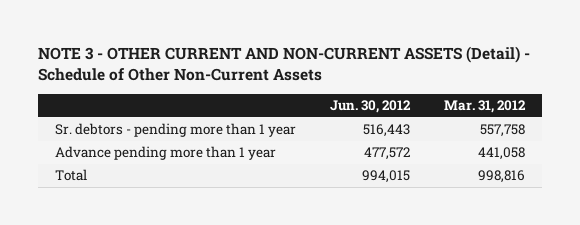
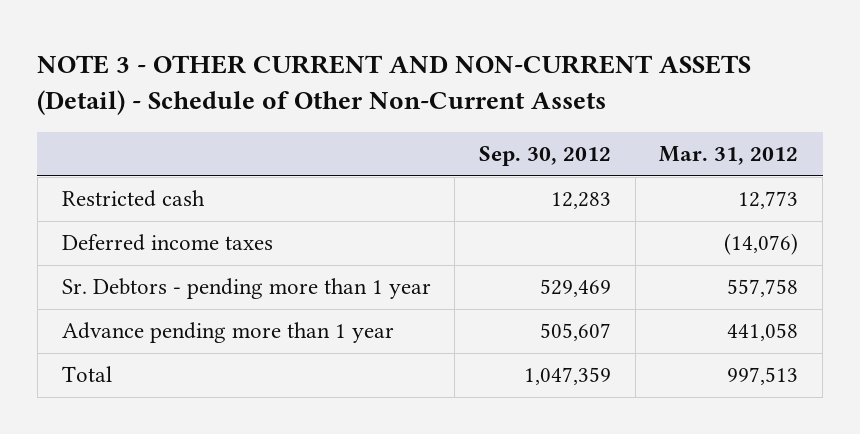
- | Jun. 30, 2012 | Mar. 31, 2012
+ | Sep. 30, 2012 | Mar. 31, 2012
- Sr. debtors - pending more than 1 year | 516,443 | 557,758
+ Restricted cash | 12,283 | 12,773
+ Deferred income taxes | | (14,076)
+ Sr. Debtors - pending more than 1 year | 529,469 | 557,758
- Total | 994,015 | 998,816
+ Total | 1,047,359 | 997,513

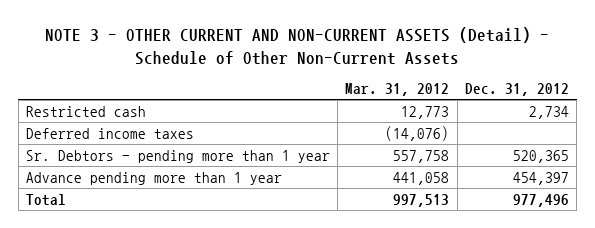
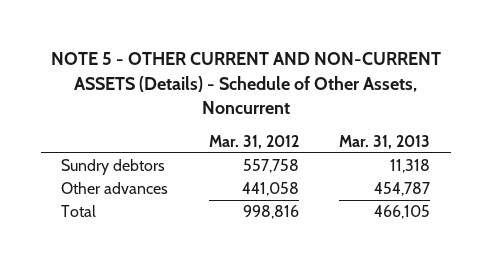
- NOTE 3 - OTHER CURRENT AND NON-CURRENT ASSETS (Detail) - Schedule of Other Non-Current Assets
+ NOTE 5 - OTHER CURRENT AND NON-CURRENT ASSETS (Details) - Schedule of Other Assets, Noncurrent
- | Mar. 31, 2012 | Dec. 31, 2012
+ | Mar. 31, 2012 | Mar. 31, 2013
- Restricted cash | 12,773 | 2,734
- Deferred income taxes | (14,076) |
- Sr. Debtors - pending more than 1 year | 557,758 | 520,365
- Advance pending more than 1 year | 441,058 | 454,397
- Total | 997,513 | 977,496
+ Sundry debtors | 557,758 | 11,318
+ Other advances | 441,058 | 454,787
+ Total | 998,816 | 466,105

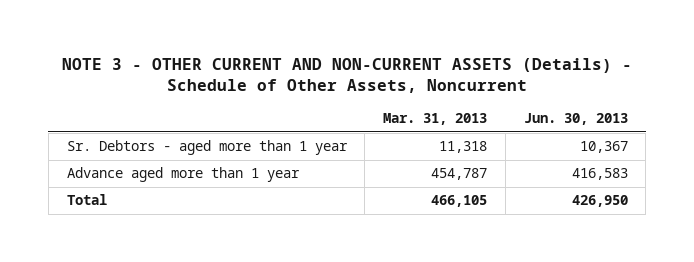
- NOTE 5 - OTHER CURRENT AND NON-CURRENT ASSETS (Details) - Schedule of Other Assets, Noncurrent
+ NOTE 3 - OTHER CURRENT AND NON-CURRENT ASSETS (Details) - Schedule of Other Assets, Noncurrent
- | Mar. 31, 2012 | Mar. 31, 2013
+ | Mar. 31, 2013 | Jun. 30, 2013
- Sundry debtors | 557,758 | 11,318
- Other advances | 441,058 | 454,787
+ Sr. Debtors - aged more than 1 year | 11,318 | 10,367
+ Advance aged more than 1 year | 454,787 | 416,583

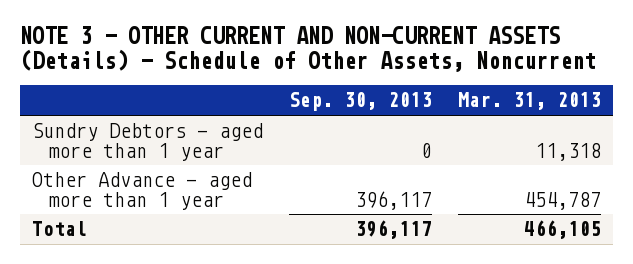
- | Mar. 31, 2013 | Jun. 30, 2013
+ | Sep. 30, 2013 | Mar. 31, 2013
- Sr. Debtors - aged more than 1 year | 11,318 | 10,367
- Advance aged more than 1 year | 454,787 | 416,583
+ Sundry Debtors - aged more than 1 year | 0 | 11,318
+ Other Advance - aged more than 1 year | 396,117 | 454,787

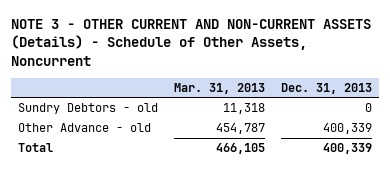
- | Sep. 30, 2013 | Mar. 31, 2013
+ | Mar. 31, 2013 | Dec. 31, 2013
- Sundry Debtors - aged more than 1 year | 0 | 11,318
- Other Advance - aged more than 1 year | 396,117 | 454,787
+ Sundry Debtors - old | 11,318 | 0
+ Other Advance - old | 454,787 | 400,339

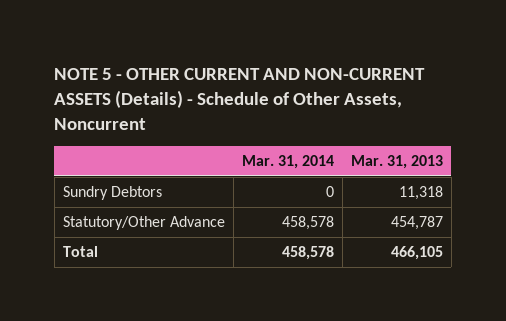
- NOTE 3 - OTHER CURRENT AND NON-CURRENT ASSETS (Details) - Schedule of Other Assets, Noncurrent
+ NOTE 5 - OTHER CURRENT AND NON-CURRENT ASSETS (Details) - Schedule of Other Assets, Noncurrent
- | Mar. 31, 2013 | Dec. 31, 2013
+ | Mar. 31, 2014 | Mar. 31, 2013
- Sundry Debtors - old | 11,318 | 0
- Other Advance - old | 454,787 | 400,339
+ Sundry Debtors | 0 | 11,318
+ Statutory/Other Advance | 458,578 | 454,787

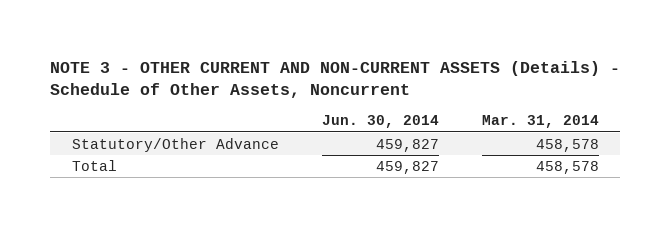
- NOTE 5 - OTHER CURRENT AND NON-CURRENT ASSETS (Details) - Schedule of Other Assets, Noncurrent
+ NOTE 3 - OTHER CURRENT AND NON-CURRENT ASSETS (Details) - Schedule of Other Assets, Noncurrent
- | Mar. 31, 2014 | Mar. 31, 2013
+ | Jun. 30, 2014 | Mar. 31, 2014
- Sundry Debtors | 0 | 11,318

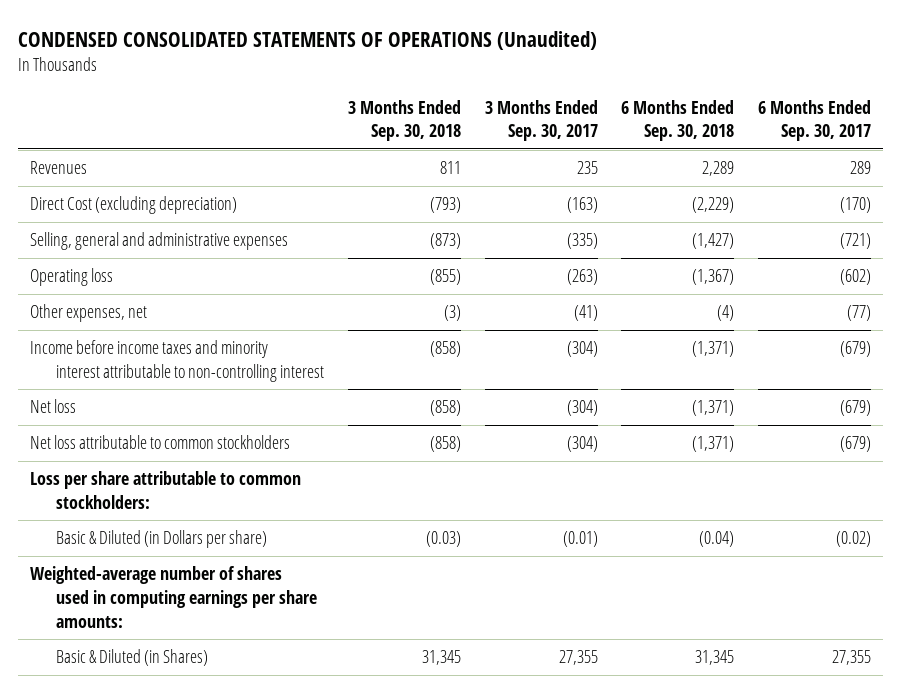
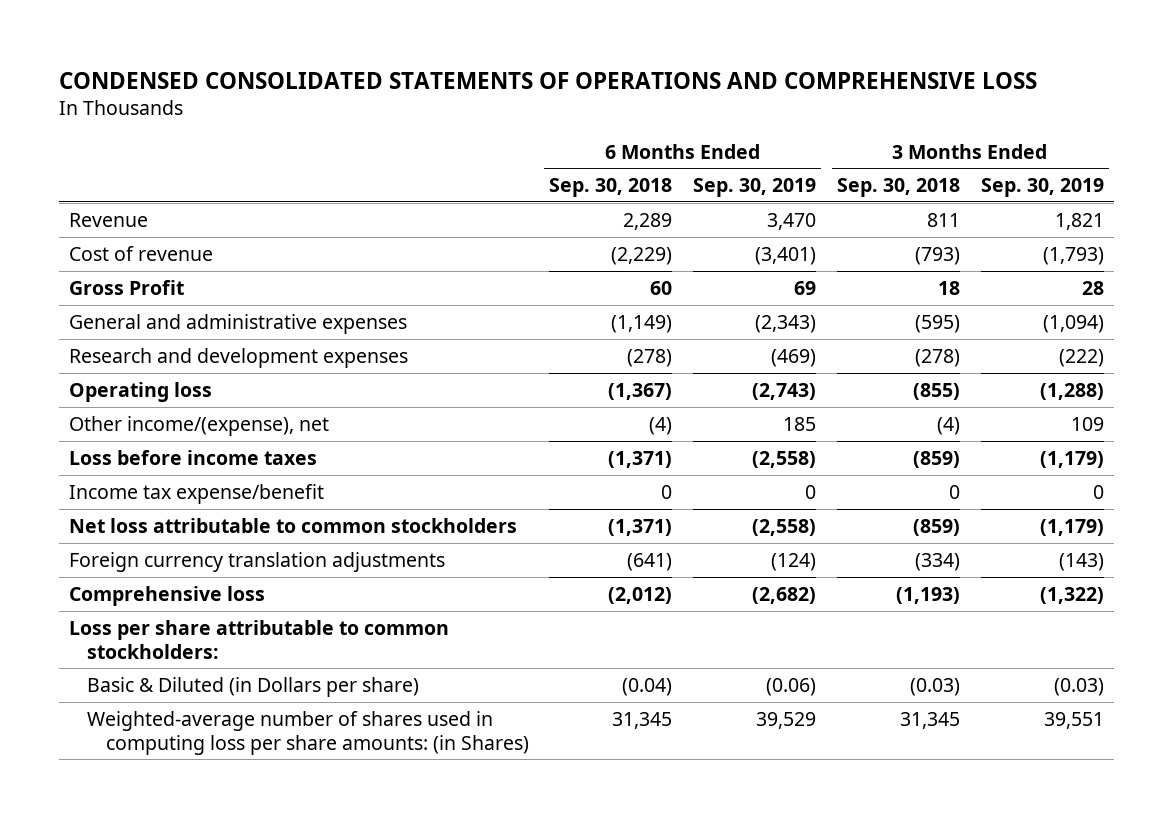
- CONDENSED CONSOLIDATED STATEMENTS OF OPERATIONS (Unaudited)
+ CONDENSED CONSOLIDATED STATEMENTS OF OPERATIONS AND COMPREHENSIVE LOSS
- | 3 Months Ended Sep. 30, 2018 | 3 Months Ended Sep. 30, 2017 | 6 Months Ended Sep. 30, 2018 | 6 Months Ended Sep. 30, 2017
+ | 6 Months Ended Sep. 30, 2018 | 6 Months Ended Sep. 30, 2019 | 3 Months Ended Sep. 30, 2018 | 3 Months Ended Sep. 30, 2019
- Revenues | 811 | 235 | 2,289 | 289
- Direct Cost (excluding depreciation) | (793) | (163) | (2,229) | (170)
- Selling, general and administrative expenses | (873) | (335) | (1,427) | (721)
+ Revenue | 2,289 | 3,470 | 811 | 1,821
+ Cost of revenue | (2,229) | (3,401) | (793) | (1,793)
+ Gross Profit | 60 | 69 | 18 | 28
+ General and administrative expenses | (1,149) | (2,343) | (595) | (1,094)
+ Research and development expenses | (278) | (469) | (278) | (222)
- Other expenses, net | (3) | (41) | (4) | (77)
- Income before income taxes and minority interest attributable to non-controlling interest | (858) | (304) | (1,371) | (679)
- Net loss | (858) | (304) | (1,371) | (679)
- Net loss attributable to common stockholders | (858) | (304) | (1,371) | (679)
+ Other income/(expense), net | (4) | 185 | (4) | 109
+ Loss before income taxes | (1,371) | (2,558) | (859) | (1,179)
+ Income tax expense/benefit | 0 | 0 | 0 | 0
+ Net loss attributable to common stockholders | (1,371) | (2,558) | (859) | (1,179)
+ Foreign currency translation adjustments | (641) | (124) | (334) | (143)
+ Comprehensive loss | (2,012) | (2,682) | (1,193) | (1,322)
- Weighted-average number of shares used in computing earnings per share amounts:
- Basic & Diluted (in Shares) | 31,345 | 27,355 | 31,345 | 27,355
+ Weighted-average number of shares used in computing loss per share amounts: (in Shares) | 31,345 | 39,529 | 31,345 | 39,551

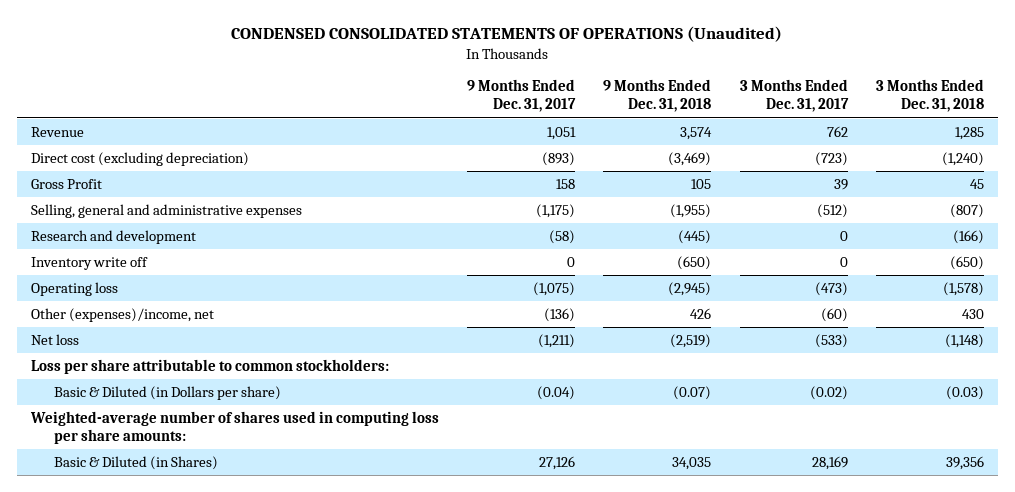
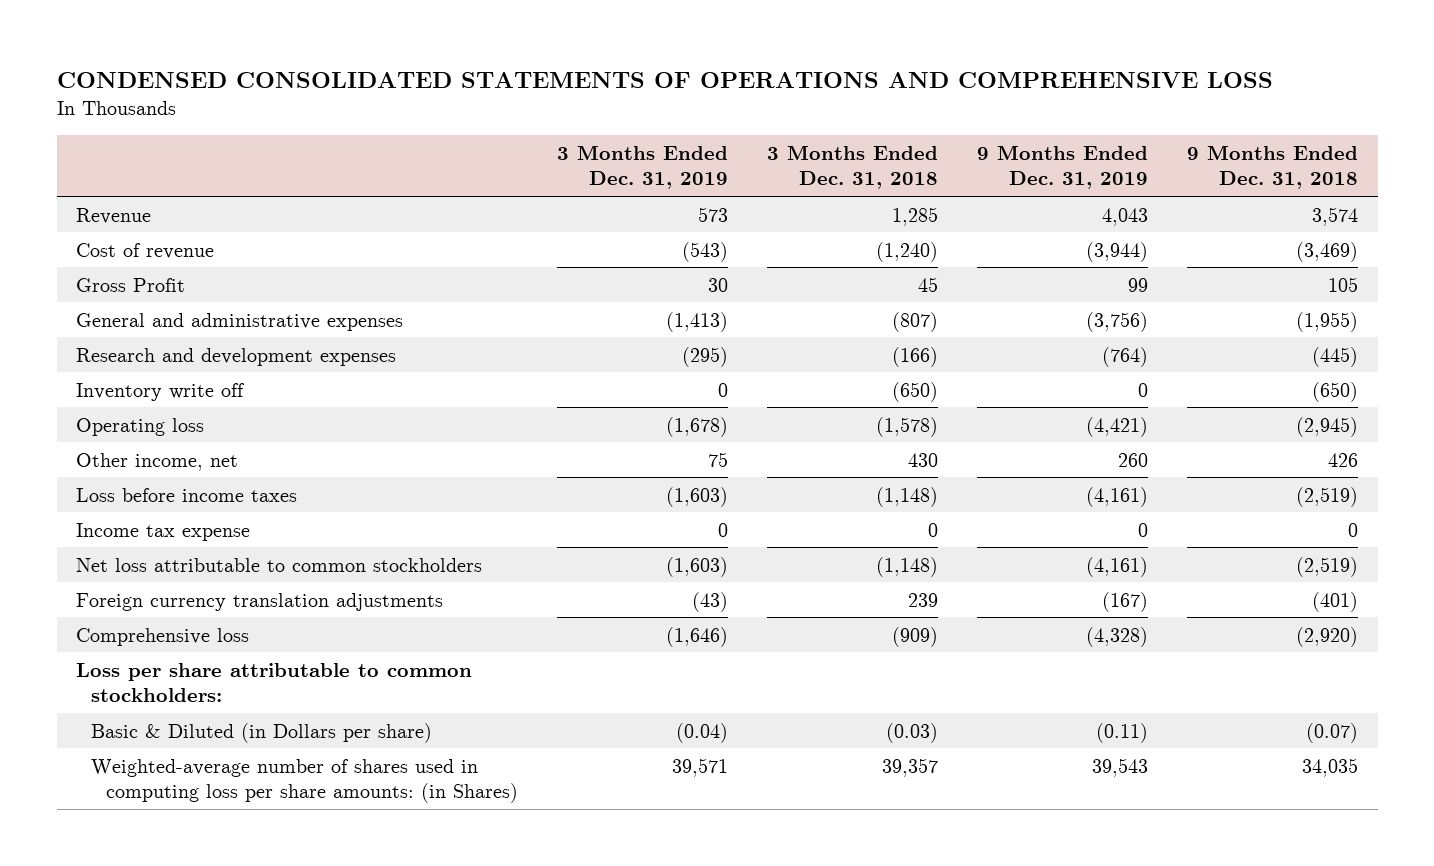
- CONDENSED CONSOLIDATED STATEMENTS OF OPERATIONS (Unaudited)
+ CONDENSED CONSOLIDATED STATEMENTS OF OPERATIONS AND COMPREHENSIVE LOSS
- | 9 Months Ended Dec. 31, 2017 | 9 Months Ended Dec. 31, 2018 | 3 Months Ended Dec. 31, 2017 | 3 Months Ended Dec. 31, 2018
+ | 3 Months Ended Dec. 31, 2019 | 3 Months Ended Dec. 31, 2018 | 9 Months Ended Dec. 31, 2019 | 9 Months Ended Dec. 31, 2018
- Direct cost (excluding depreciation) | (893) | (3,469) | (723) | (1,240)
+ Cost of revenue | (543) | (1,240) | (3,944) | (3,469)
- Selling, general and administrative expenses | (1,175) | (1,955) | (512) | (807)
- Research and development | (58) | (445) | 0 | (166)
+ General and administrative expenses | (1,413) | (807) | (3,756) | (1,955)
+ Research and development expenses | (295) | (166) | (764) | (445)
- Other (expenses)/income, net | (136) | 426 | (60) | 430
- Net loss | (1,211) | (2,519) | (533) | (1,148)
+ Other income, net | 75 | 430 | 260 | 426
+ Loss before income taxes | (1,603) | (1,148) | (4,161) | (2,519)
+ Income tax expense | 0 | 0 | 0 | 0
+ Net loss attributable to common stockholders | (1,603) | (1,148) | (4,161) | (2,519)
+ Foreign currency translation adjustments | (43) | 239 | (167) | (401)
+ Comprehensive loss | (1,646) | (909) | (4,328) | (2,920)
- Weighted-average number of shares used in computing loss per share amounts:
- Basic & Diluted (in Shares) | 27,126 | 34,035 | 28,169 | 39,356
+ Weighted-average number of shares used in computing loss per share amounts: (in Shares) | 39,571 | 39,357 | 39,543 | 34,035

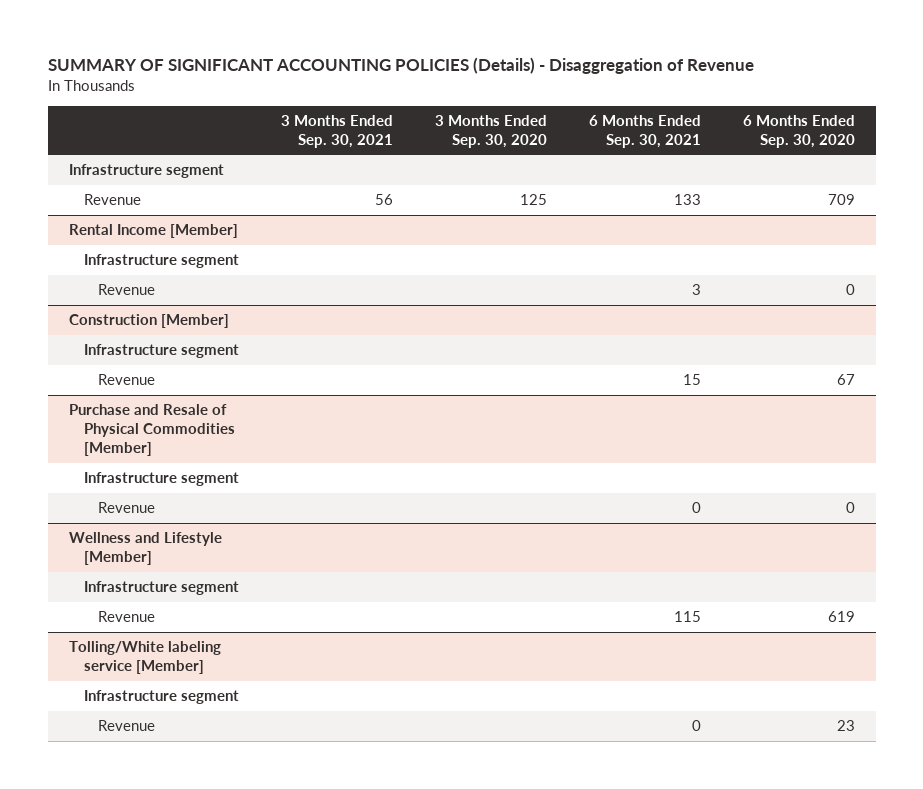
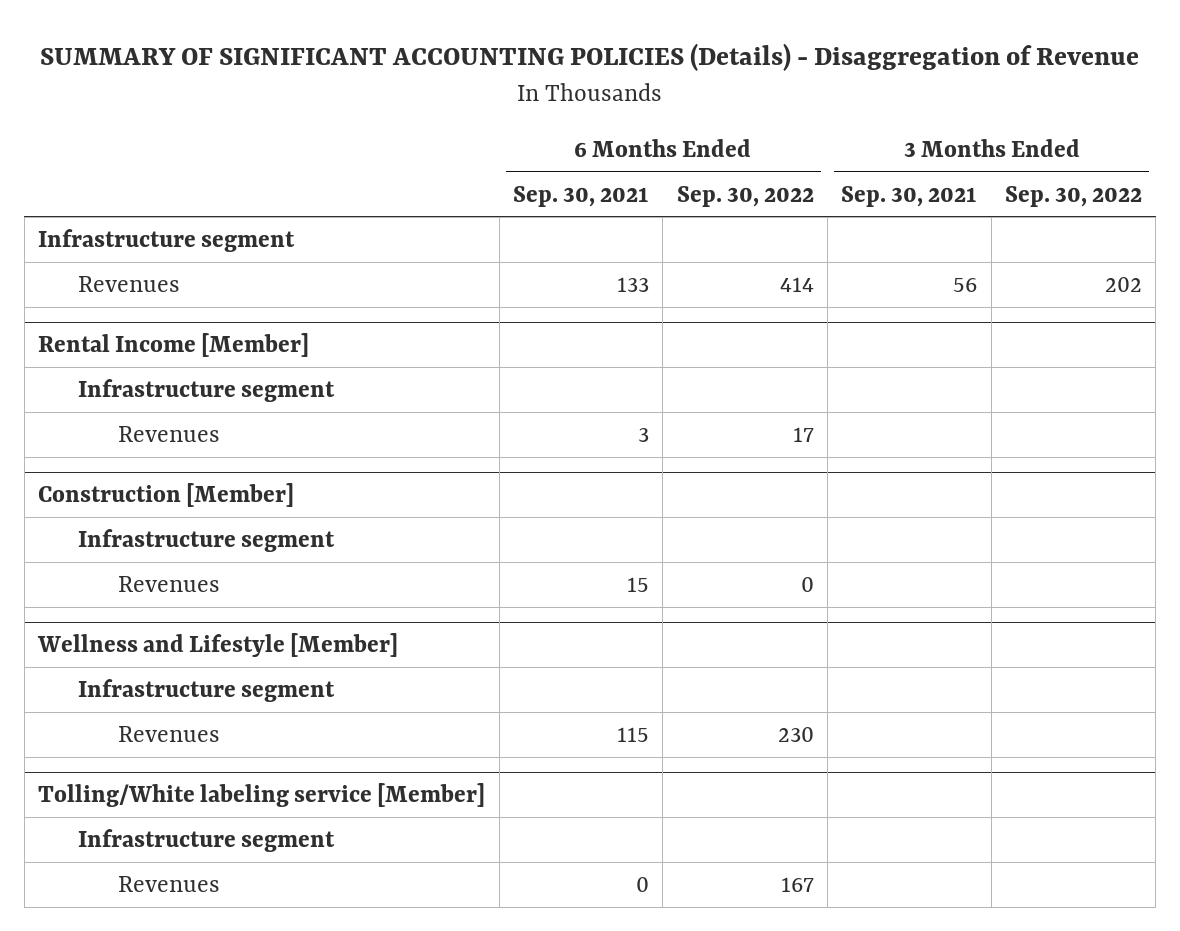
- | 3 Months Ended Sep. 30, 2021 | 3 Months Ended Sep. 30, 2020 | 6 Months Ended Sep. 30, 2021 | 6 Months Ended Sep. 30, 2020
+ | 6 Months Ended Sep. 30, 2021 | 6 Months Ended Sep. 30, 2022 | 3 Months Ended Sep. 30, 2021 | 3 Months Ended Sep. 30, 2022
- Revenue | 56 | 125 | 133 | 709
+ Revenues | 133 | 414 | 56 | 202
@ Rental Income [Member]
- Revenue | | | 3 | 0
+ Revenues | 3 | 17 | |
@ Construction [Member]
- Revenue | | | 15 | 67
- Purchase and Resale of Physical Commodities [Member]
- Infrastructure segment
- Revenue | | | 0 | 0
@ Construction [Member]
+ Revenues | 15 | 0 | |
@ Wellness and Lifestyle [Member]
- Revenue | | | 115 | 619
+ Revenues | 115 | 230 | |
@ Tolling/White labeling service [Member]
- Revenue | | | 0 | 23
+ Revenues | 0 | 167 | |

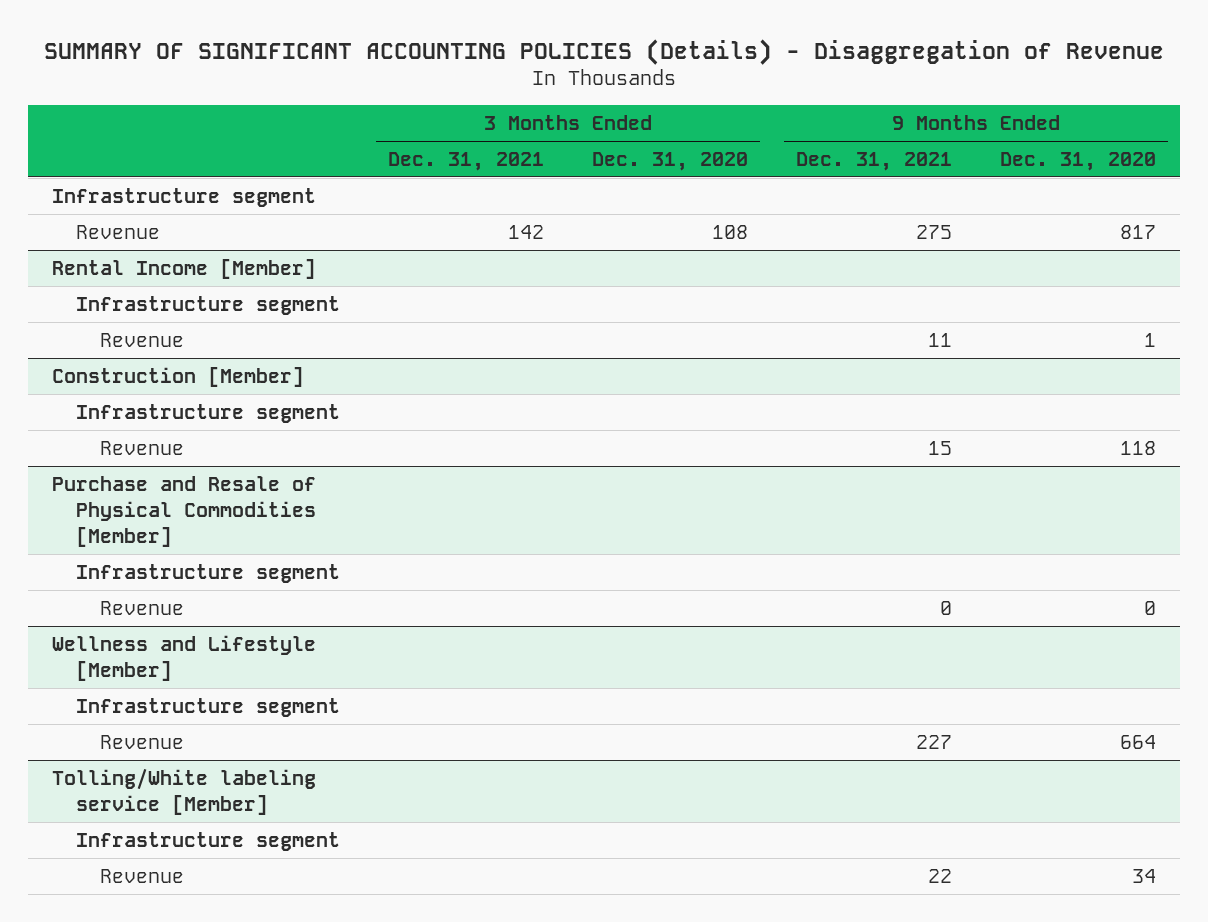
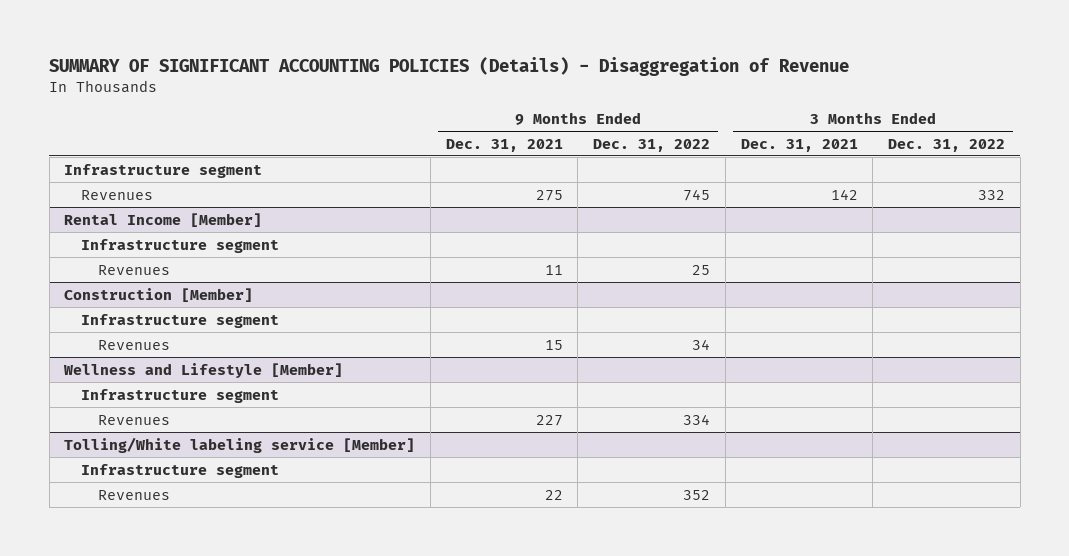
- | 3 Months Ended Dec. 31, 2021 | 3 Months Ended Dec. 31, 2020 | 9 Months Ended Dec. 31, 2021 | 9 Months Ended Dec. 31, 2020
+ | 9 Months Ended Dec. 31, 2021 | 9 Months Ended Dec. 31, 2022 | 3 Months Ended Dec. 31, 2021 | 3 Months Ended Dec. 31, 2022
- Revenue | 142 | 108 | 275 | 817
+ Revenues | 275 | 745 | 142 | 332
@ Rental Income [Member]
- Revenue | | | 11 | 1
+ Revenues | 11 | 25 | |
@ Construction [Member]
- Revenue | | | 15 | 118
- Purchase and Resale of Physical Commodities [Member]
- Infrastructure segment
- Revenue | | | 0 | 0
@ Construction [Member]
+ Revenues | 15 | 34 | |
@ Wellness and Lifestyle [Member]
- Revenue | | | 227 | 664
+ Revenues | 227 | 334 | |
@ Tolling/White labeling service [Member]
- Revenue | | | 22 | 34
+ Revenues | 22 | 352 | |

